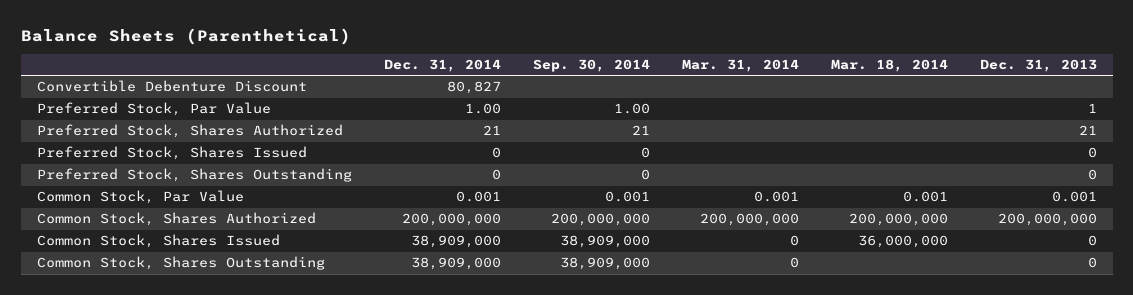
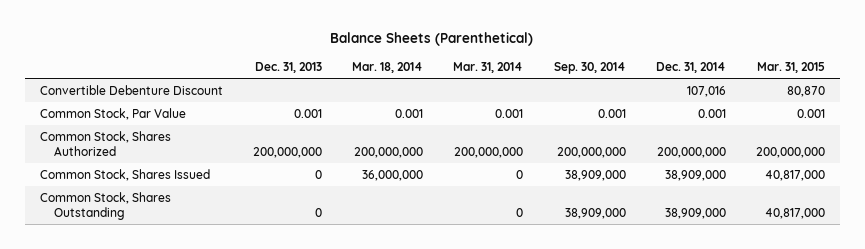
- | Dec. 31, 2014 | Sep. 30, 2014 | Mar. 31, 2014 | Mar. 18, 2014 | Dec. 31, 2013
+ | Dec. 31, 2013 | Mar. 18, 2014 | Mar. 31, 2014 | Sep. 30, 2014 | Dec. 31, 2014 | Mar. 31, 2015
- Convertible Debenture Discount | 80,827 | | | |
- Preferred Stock, Par Value | 1.00 | 1.00 | | | 1
- Preferred Stock, Shares Authorized | 21 | 21 | | | 21
- Preferred Stock, Shares Issued | 0 | 0 | | | 0
- Preferred Stock, Shares Outstanding | 0 | 0 | | | 0
+ Convertible Debenture Discount | | | | | 107,016 | 80,870

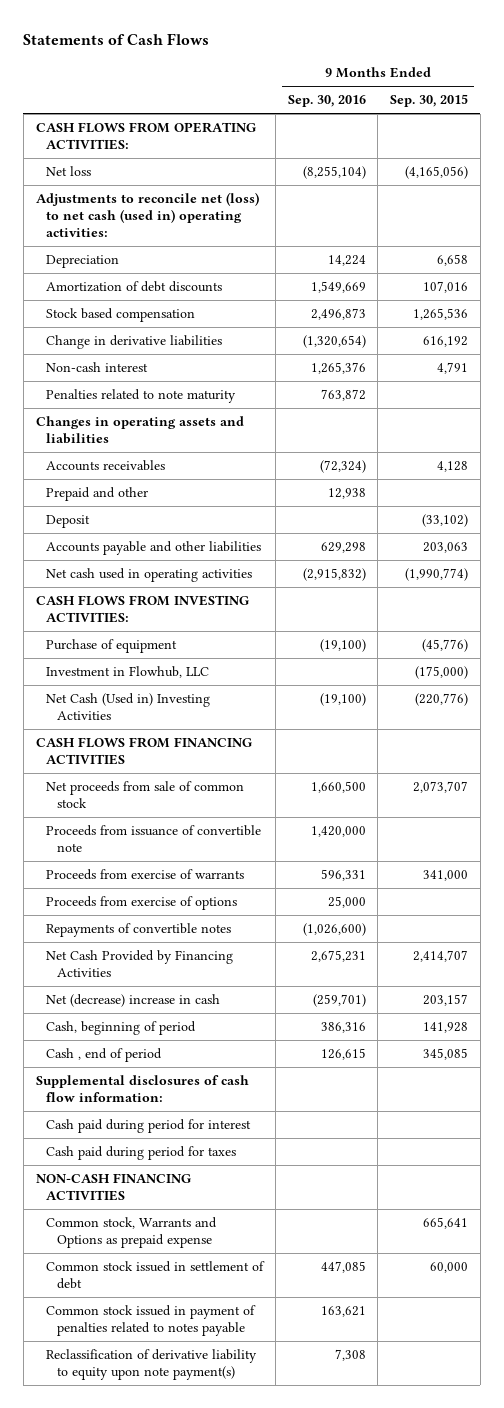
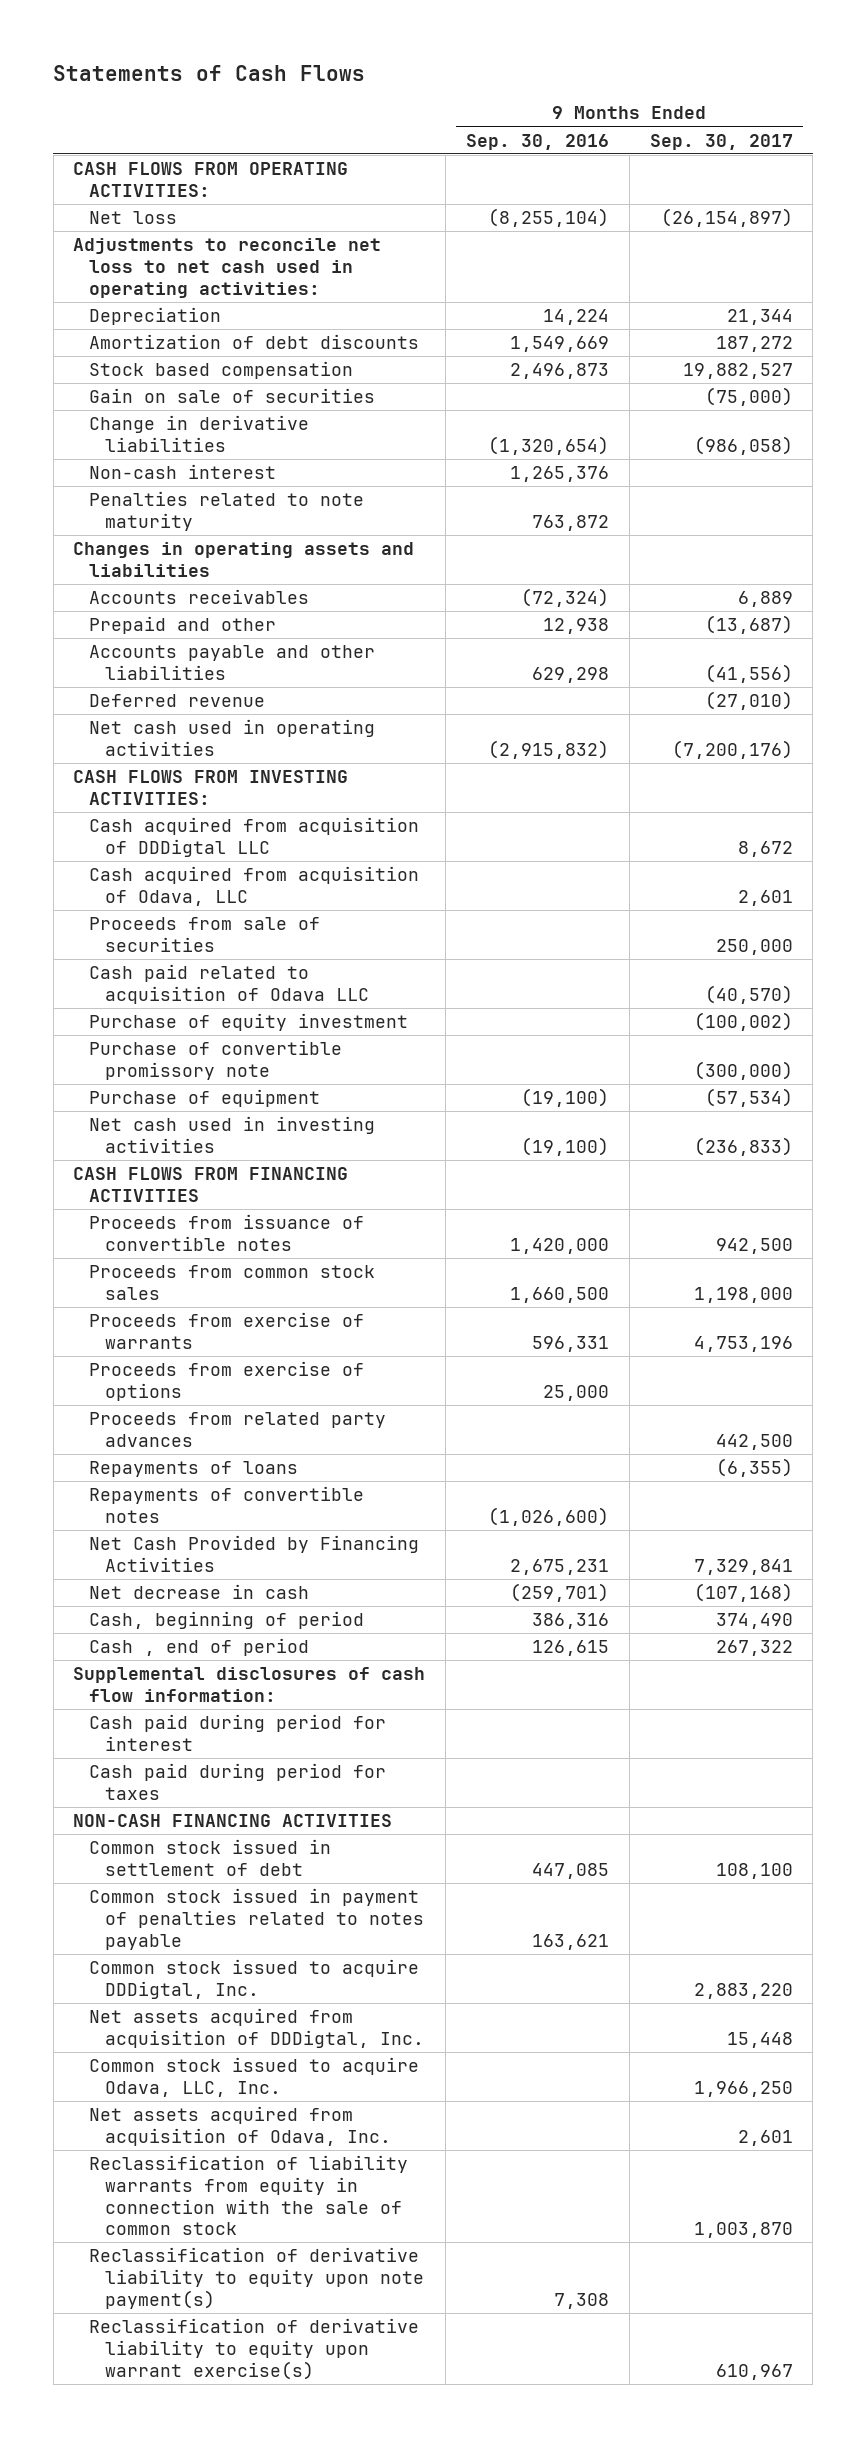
- | 9 Months Ended Sep. 30, 2016 | 9 Months Ended Sep. 30, 2015
+ | 9 Months Ended Sep. 30, 2016 | 9 Months Ended Sep. 30, 2017
- Adjustments to reconcile net (loss) to net cash (used in) operating activities:
+ Adjustments to reconcile net loss to net cash used in operating activities:
+ Gain on sale of securities | | (75,000)
- Deposit | | (33,102)
+ Deferred revenue | | (27,010)
+ Cash acquired from acquisition of DDDigtal LLC | | 8,672
+ Cash acquired from acquisition of Odava, LLC | | 2,601
+ Proceeds from sale of securities | | 250,000
+ Cash paid related to acquisition of Odava LLC | | (40,570)
+ Purchase of equity investment | | (100,002)
+ Purchase of convertible promissory note | | (300,000)
- Investment in Flowhub, LLC | | (175,000)
- Net Cash (Used in) Investing Activities | (19,100) | (220,776)
+ Net cash used in investing activities | (19,100) | (236,833)
- Net proceeds from sale of common stock | 1,660,500 | 2,073,707
- Proceeds from issuance of convertible note | 1,420,000 |
+ Proceeds from issuance of convertible notes | 1,420,000 | 942,500
+ Proceeds from common stock sales | 1,660,500 | 1,198,000
+ Proceeds from related party advances | | 442,500
+ Repayments of loans | | (6,355)
- Net (decrease) increase in cash | (259,701) | 203,157
+ Net decrease in cash | (259,701) | (107,168)
- Common stock, Warrants and Options as prepaid expense | | 665,641
+ Common stock issued to acquire DDDigtal, Inc. | | 2,883,220
+ Net assets acquired from acquisition of DDDigtal, Inc. | | 15,448
+ Common stock issued to acquire Odava, LLC, Inc. | | 1,966,250
+ Net assets acquired from acquisition of Odava, Inc. | | 2,601
+ Reclassification of liability warrants from equity in connection with the sale of common stock | | 1,003,870
+ Reclassification of derivative liability to equity upon warrant exercise(s) | | 610,967

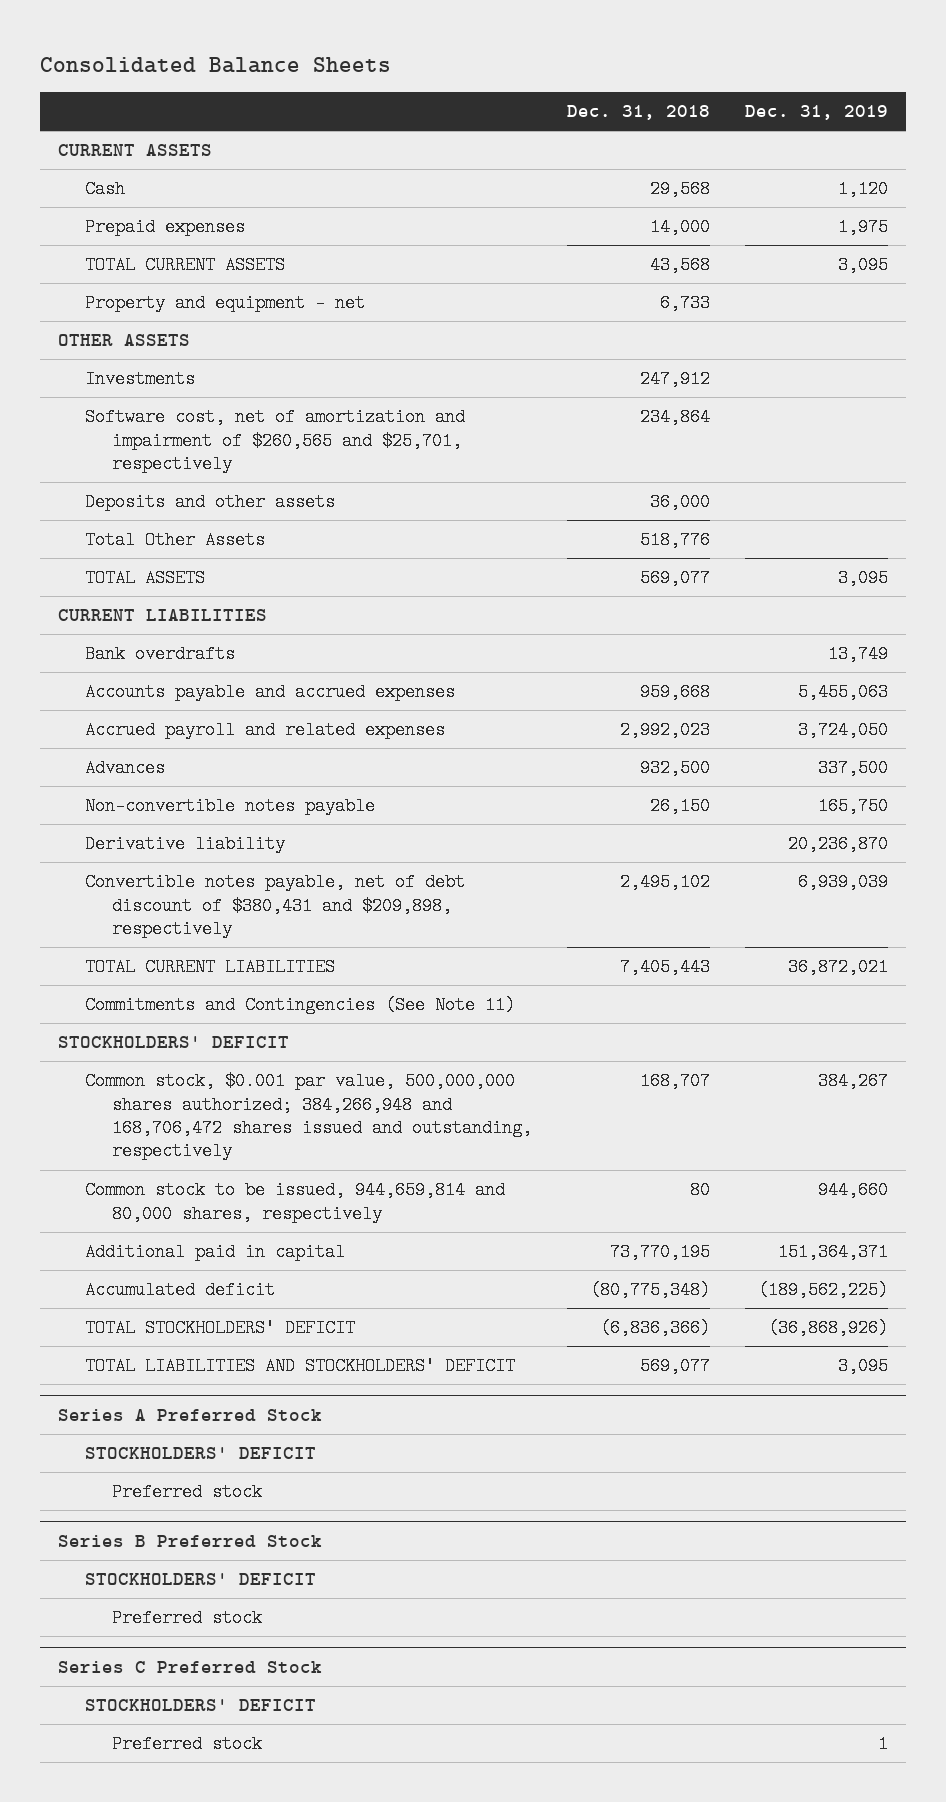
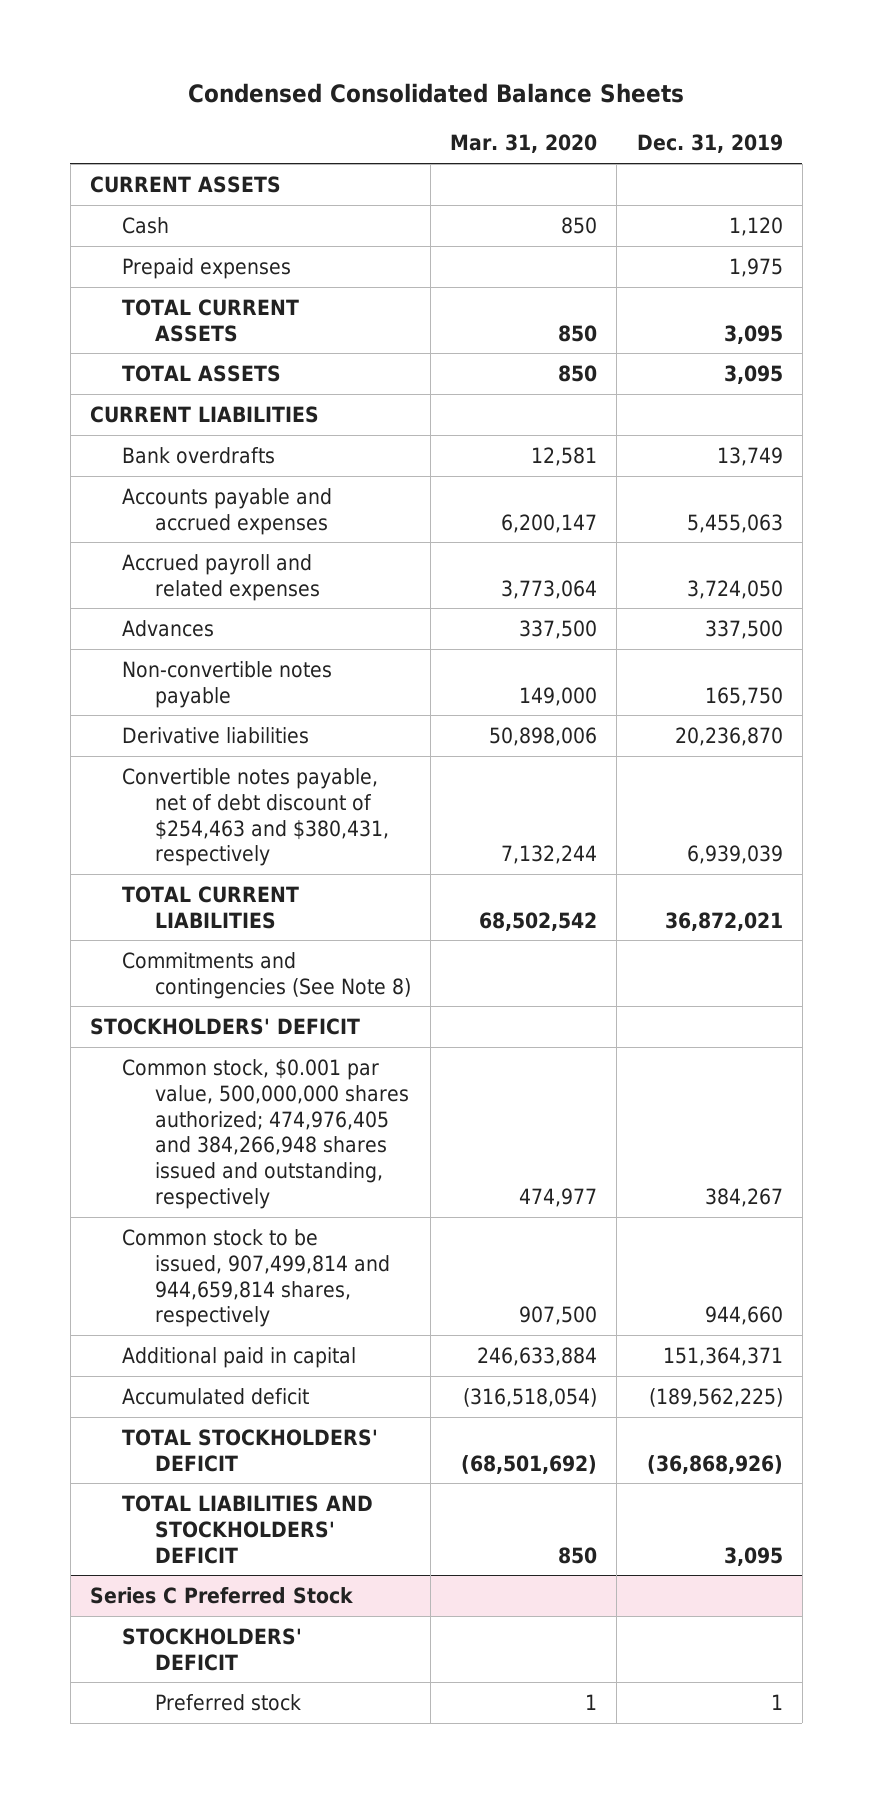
- Consolidated Balance Sheets
+ Condensed Consolidated Balance Sheets
- | Dec. 31, 2018 | Dec. 31, 2019
+ | Mar. 31, 2020 | Dec. 31, 2019
- Property and equipment - net | 6,733 |
- OTHER ASSETS
- Investments | 247,912 |
- Software cost, net of amortization and impairment of $260,565 and $25,701, respectively | 234,864 |
- Deposits and other assets | 36,000 |
- Total Other Assets | 518,776 |
- Derivative liability | | 20,236,870
- Convertible notes payable, net of debt discount of $380,431 and $209,898, respectively | 2,495,102 | 6,939,039
+ Derivative liabilities | 50,898,006 | 20,236,870
+ Convertible notes payable, net of debt discount of $254,463 and $380,431, respectively | 7,132,244 | 6,939,039
- Commitments and Contingencies (See Note 11)
+ Commitments and contingencies (See Note 8)
- Common stock, $0.001 par value, 500,000,000 shares authorized; 384,266,948 and 168,706,472 shares issued and outstanding, respectively | 168,707 | 384,267
- Common stock to be issued, 944,659,814 and 80,000 shares, respectively | 80 | 944,660
+ Common stock, $0.001 par value, 500,000,000 shares authorized; 474,976,405 and 384,266,948 shares issued and outstanding, respectively | 474,977 | 384,267
+ Common stock to be issued, 907,499,814 and 944,659,814 shares, respectively | 907,500 | 944,660
- Series A Preferred Stock
- STOCKHOLDERS' DEFICIT
- Preferred stock
- Series B Preferred Stock
- STOCKHOLDERS' DEFICIT
- Preferred stock

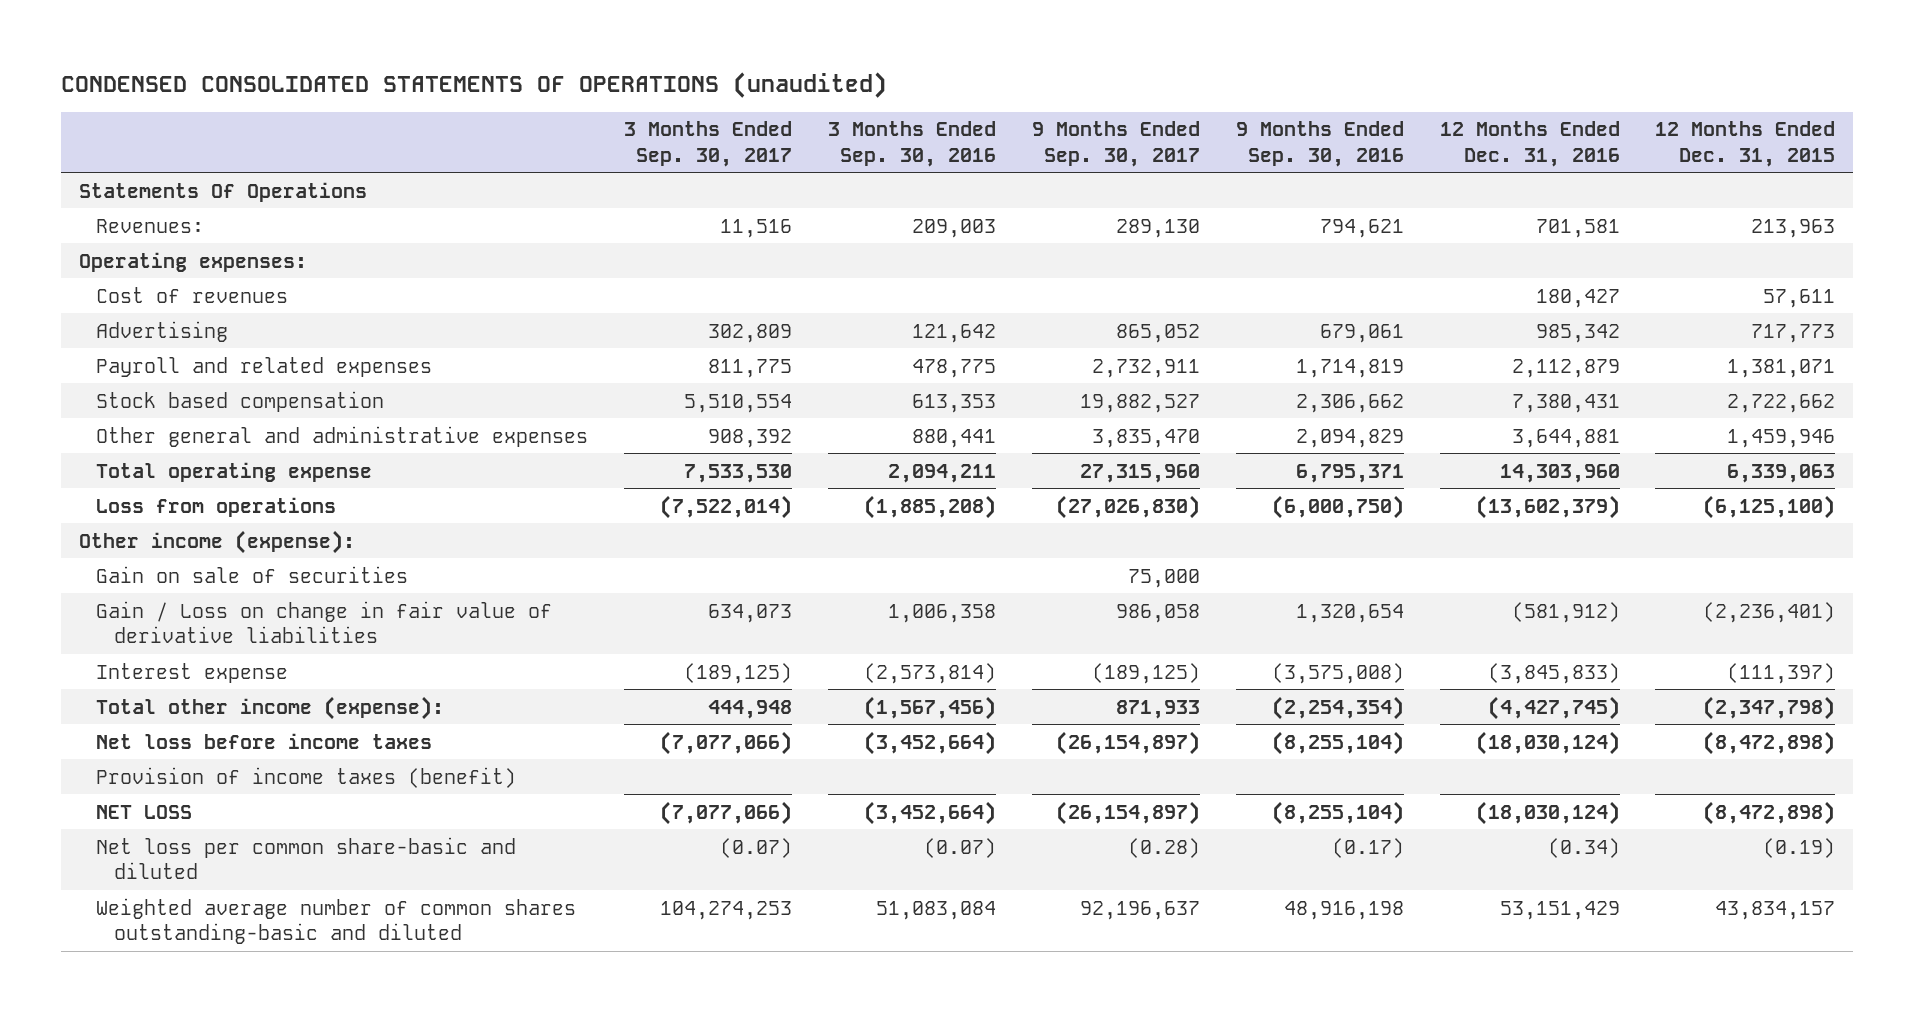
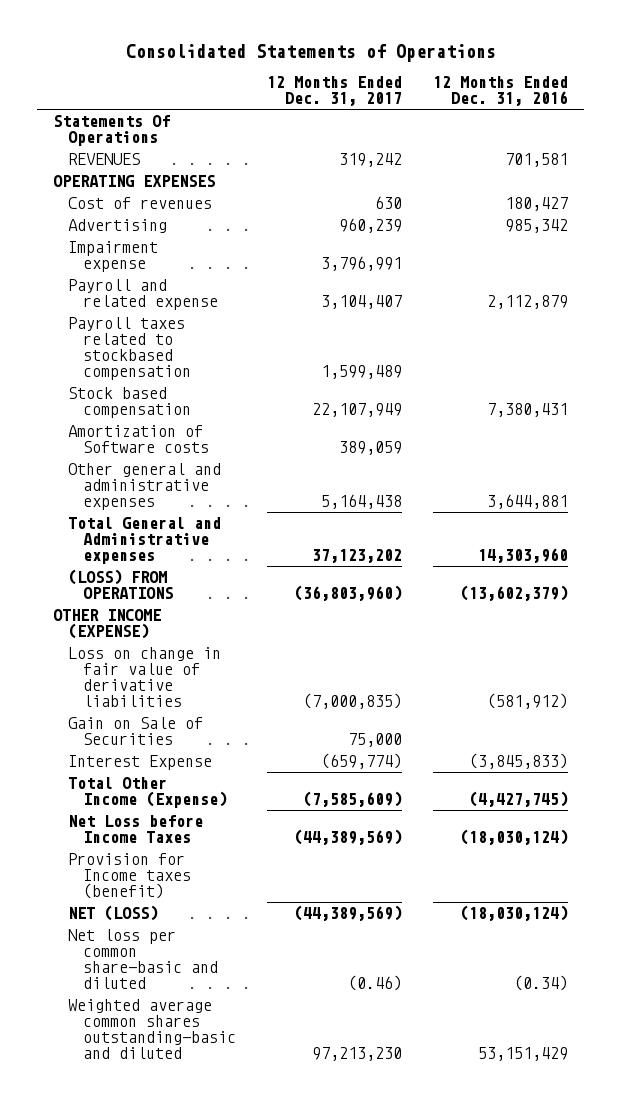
- CONDENSED CONSOLIDATED STATEMENTS OF OPERATIONS (unaudited)
+ Consolidated Statements of Operations
- | 3 Months Ended Sep. 30, 2017 | 3 Months Ended Sep. 30, 2016 | 9 Months Ended Sep. 30, 2017 | 9 Months Ended Sep. 30, 2016 | 12 Months Ended Dec. 31, 2016 | 12 Months Ended Dec. 31, 2015
+ | 12 Months Ended Dec. 31, 2017 | 12 Months Ended Dec. 31, 2016
- Revenues: | 11,516 | 209,003 | 289,130 | 794,621 | 701,581 | 213,963
- Operating expenses:
+ REVENUES | 319,242 | 701,581
+ OPERATING EXPENSES
- Payroll and related expenses | 811,775 | 478,775 | 2,732,911 | 1,714,819 | 2,112,879 | 1,381,071
+ Impairment expense | 3,796,991 |
+ Payroll and related expense | 3,104,407 | 2,112,879
+ Payroll taxes related to stockbased compensation | 1,599,489 |
+ Amortization of Software costs | 389,059 |
- Total operating expense | 7,533,530 | 2,094,211 | 27,315,960 | 6,795,371 | 14,303,960 | 6,339,063
- Loss from operations | (7,522,014) | (1,885,208) | (27,026,830) | (6,000,750) | (13,602,379) | (6,125,100)
- Other income (expense):
- Gain on sale of securities | | | 75,000 | | |
- Gain / Loss on change in fair value of derivative liabilities | 634,073 | 1,006,358 | 986,058 | 1,320,654 | (581,912) | (2,236,401)
- Interest expense | (189,125) | (2,573,814) | (189,125) | (3,575,008) | (3,845,833) | (111,397)
- Total other income (expense): | 444,948 | (1,567,456) | 871,933 | (2,254,354) | (4,427,745) | (2,347,798)
- Net loss before income taxes | (7,077,066) | (3,452,664) | (26,154,897) | (8,255,104) | (18,030,124) | (8,472,898)
- Provision of income taxes (benefit)
- NET LOSS | (7,077,066) | (3,452,664) | (26,154,897) | (8,255,104) | (18,030,124) | (8,472,898)
+ Total General and Administrative expenses | 37,123,202 | 14,303,960
+ (LOSS) FROM OPERATIONS | (36,803,960) | (13,602,379)
+ OTHER INCOME (EXPENSE)
+ Loss on change in fair value of derivative liabilities | (7,000,835) | (581,912)
+ Gain on Sale of Securities | 75,000 |
+ Interest Expense | (659,774) | (3,845,833)
+ Total Other Income (Expense) | (7,585,609) | (4,427,745)
+ Net Loss before Income Taxes | (44,389,569) | (18,030,124)
+ Provision for Income taxes (benefit)
+ NET (LOSS) | (44,389,569) | (18,030,124)
- Weighted average number of common shares outstanding-basic and diluted | 104,274,253 | 51,083,084 | 92,196,637 | 48,916,198 | 53,151,429 | 43,834,157
+ Weighted average common shares outstanding-basic and diluted | 97,213,230 | 53,151,429

